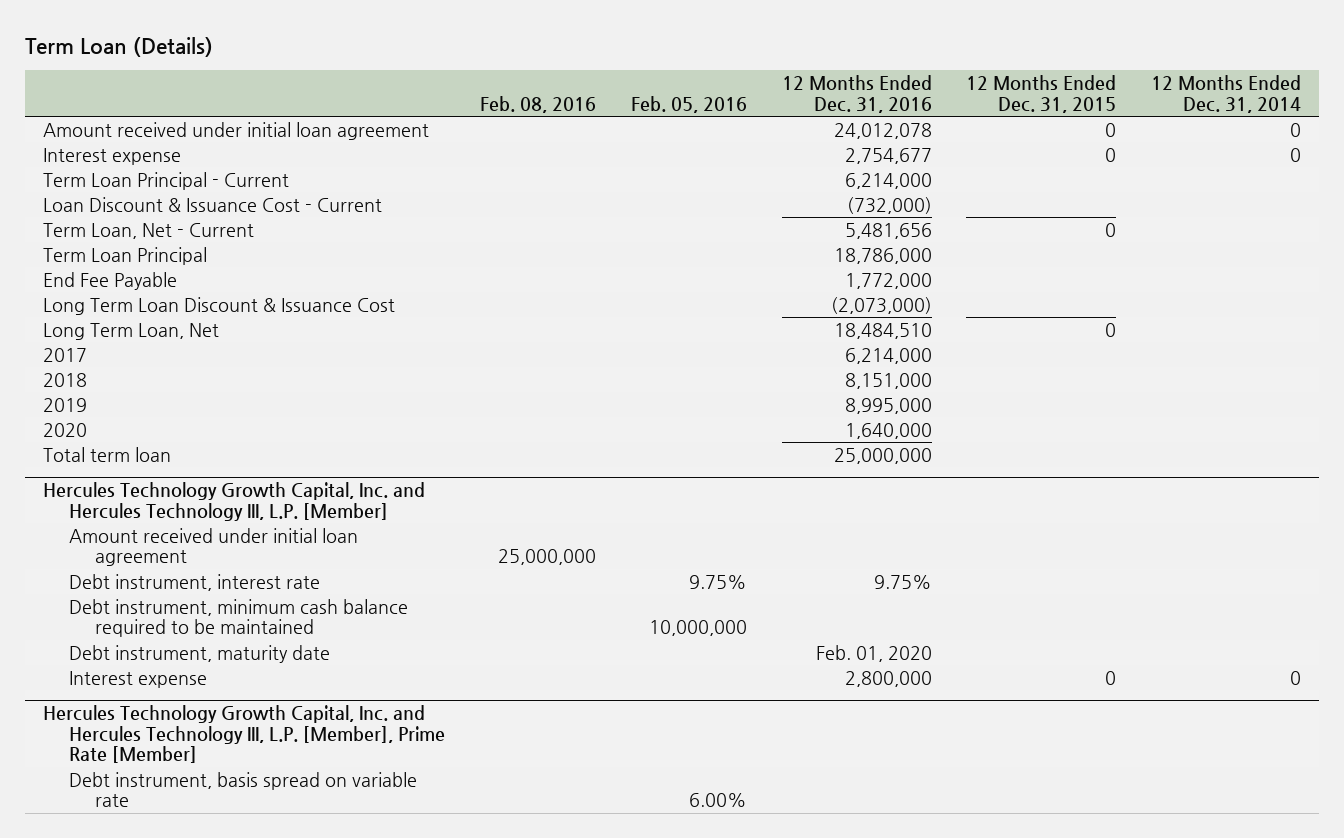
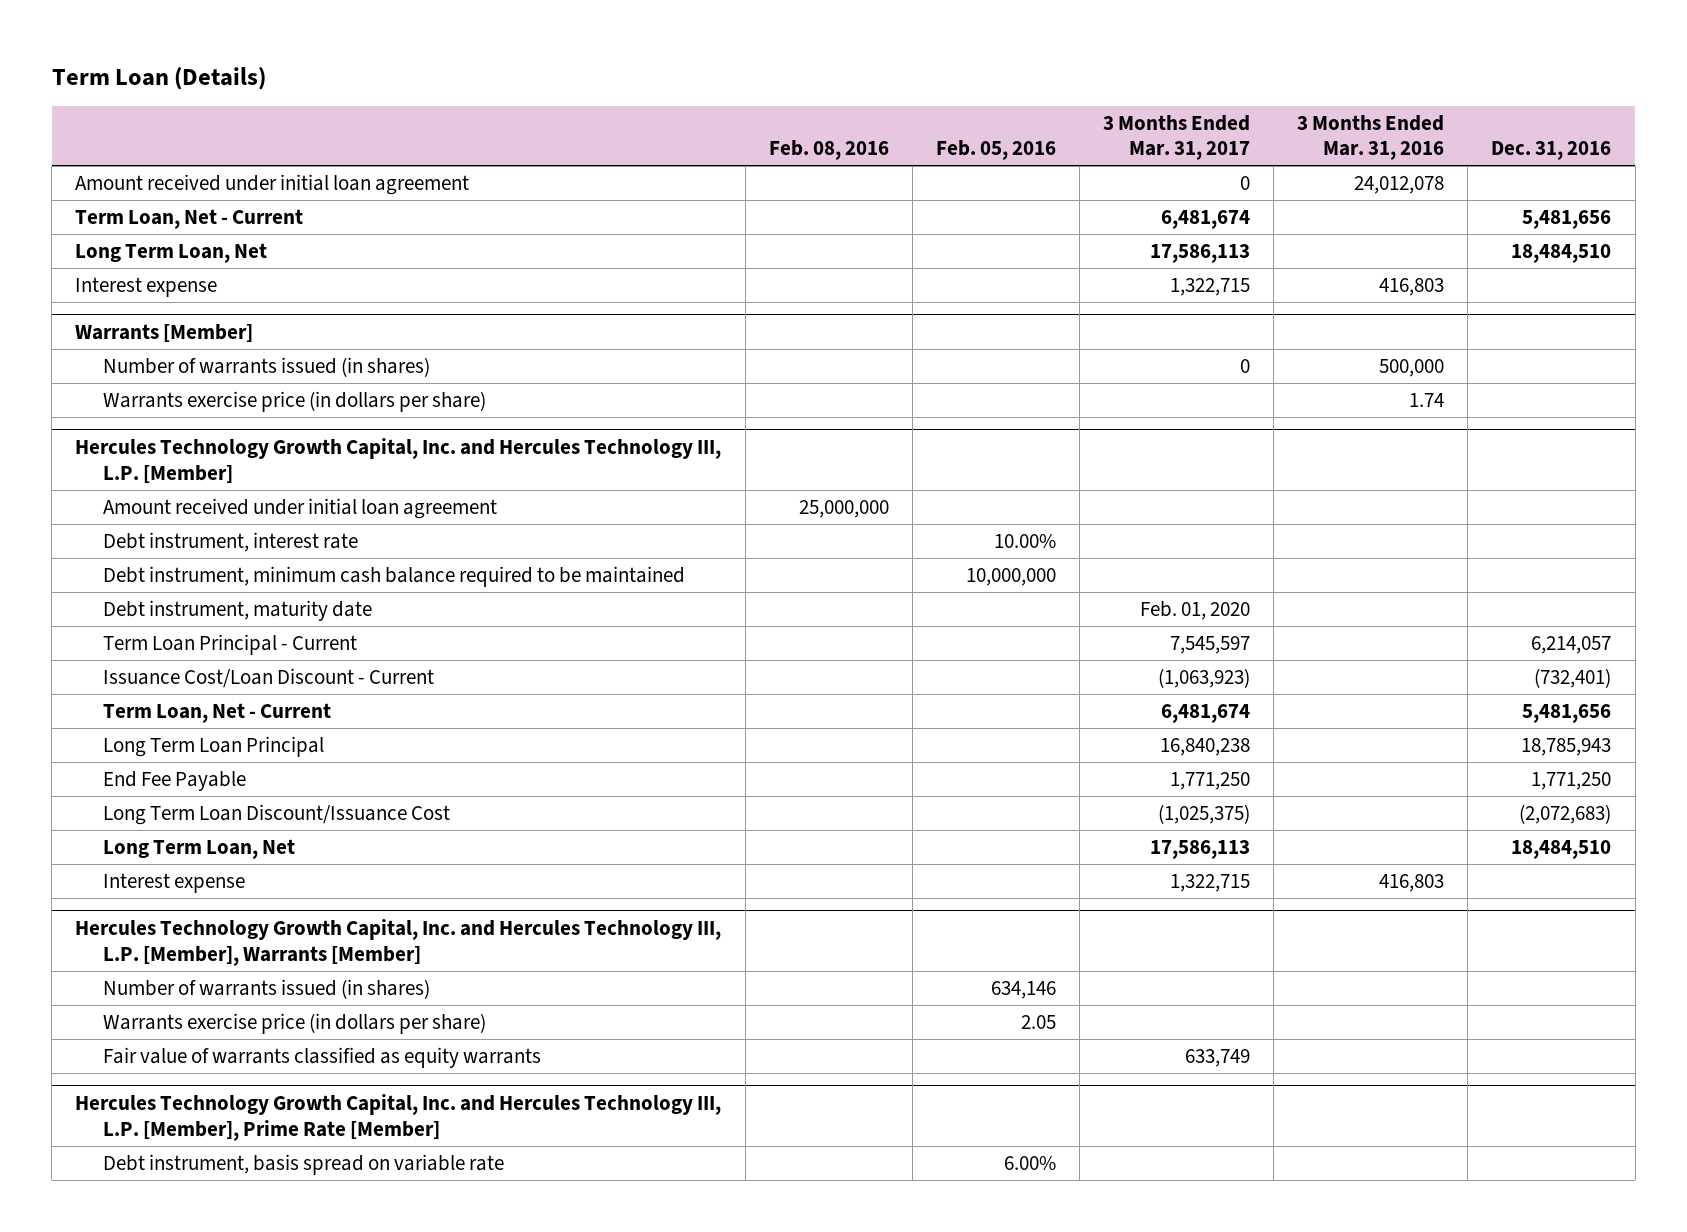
- | Feb. 08, 2016 | Feb. 05, 2016 | 12 Months Ended Dec. 31, 2016 | 12 Months Ended Dec. 31, 2015 | 12 Months Ended Dec. 31, 2014
+ | Feb. 08, 2016 | Feb. 05, 2016 | 3 Months Ended Mar. 31, 2017 | 3 Months Ended Mar. 31, 2016 | Dec. 31, 2016
- Term Loan Principal - Current | | | 6,214,000 | |
- Loan Discount & Issuance Cost - Current | | | (732,000) | |
- Term Loan Principal | | | 18,786,000 | |
- End Fee Payable | | | 1,772,000 | |
- Long Term Loan Discount & Issuance Cost | | | (2,073,000) | |
- 2017 | | | 6,214,000 | |
- 2018 | | | 8,151,000 | |
- 2019 | | | 8,995,000 | |
- 2020 | | | 1,640,000 | |
- Total term loan | | | 25,000,000 | |
moved down: Interest expense | | | 1,322,715 | 416,803 |
+ Warrants [Member]
+ Number of warrants issued (in shares) | | | 0 | 500,000 |
+ Warrants exercise price (in dollars per share) | | | | 1.74 |
@ Hercules Technology Growth Capital, Inc. and Hercules Technology III, L.P. [Member]
- Debt instrument, interest rate | | 9.75% | 9.75% | |
+ Debt instrument, interest rate | | 10.00% | | |
+ Term Loan Principal - Current | | | 7,545,597 | | 6,214,057
+ Issuance Cost/Loan Discount - Current | | | (1,063,923) | | (732,401)
+ Term Loan, Net - Current | | | 6,481,674 | | 5,481,656
+ Long Term Loan Principal | | | 16,840,238 | | 18,785,943
+ End Fee Payable | | | 1,771,250 | | 1,771,250
+ Long Term Loan Discount/Issuance Cost | | | (1,025,375) | | (2,072,683)
+ Long Term Loan, Net | | | 17,586,113 | | 18,484,510
+ Hercules Technology Growth Capital, Inc. and Hercules Technology III, L.P. [Member], Warrants [Member]
+ Number of warrants issued (in shares) | | 634,146 | | |
+ Warrants exercise price (in dollars per share) | | 2.05 | | |
+ Fair value of warrants classified as equity warrants | | | 633,749 | |

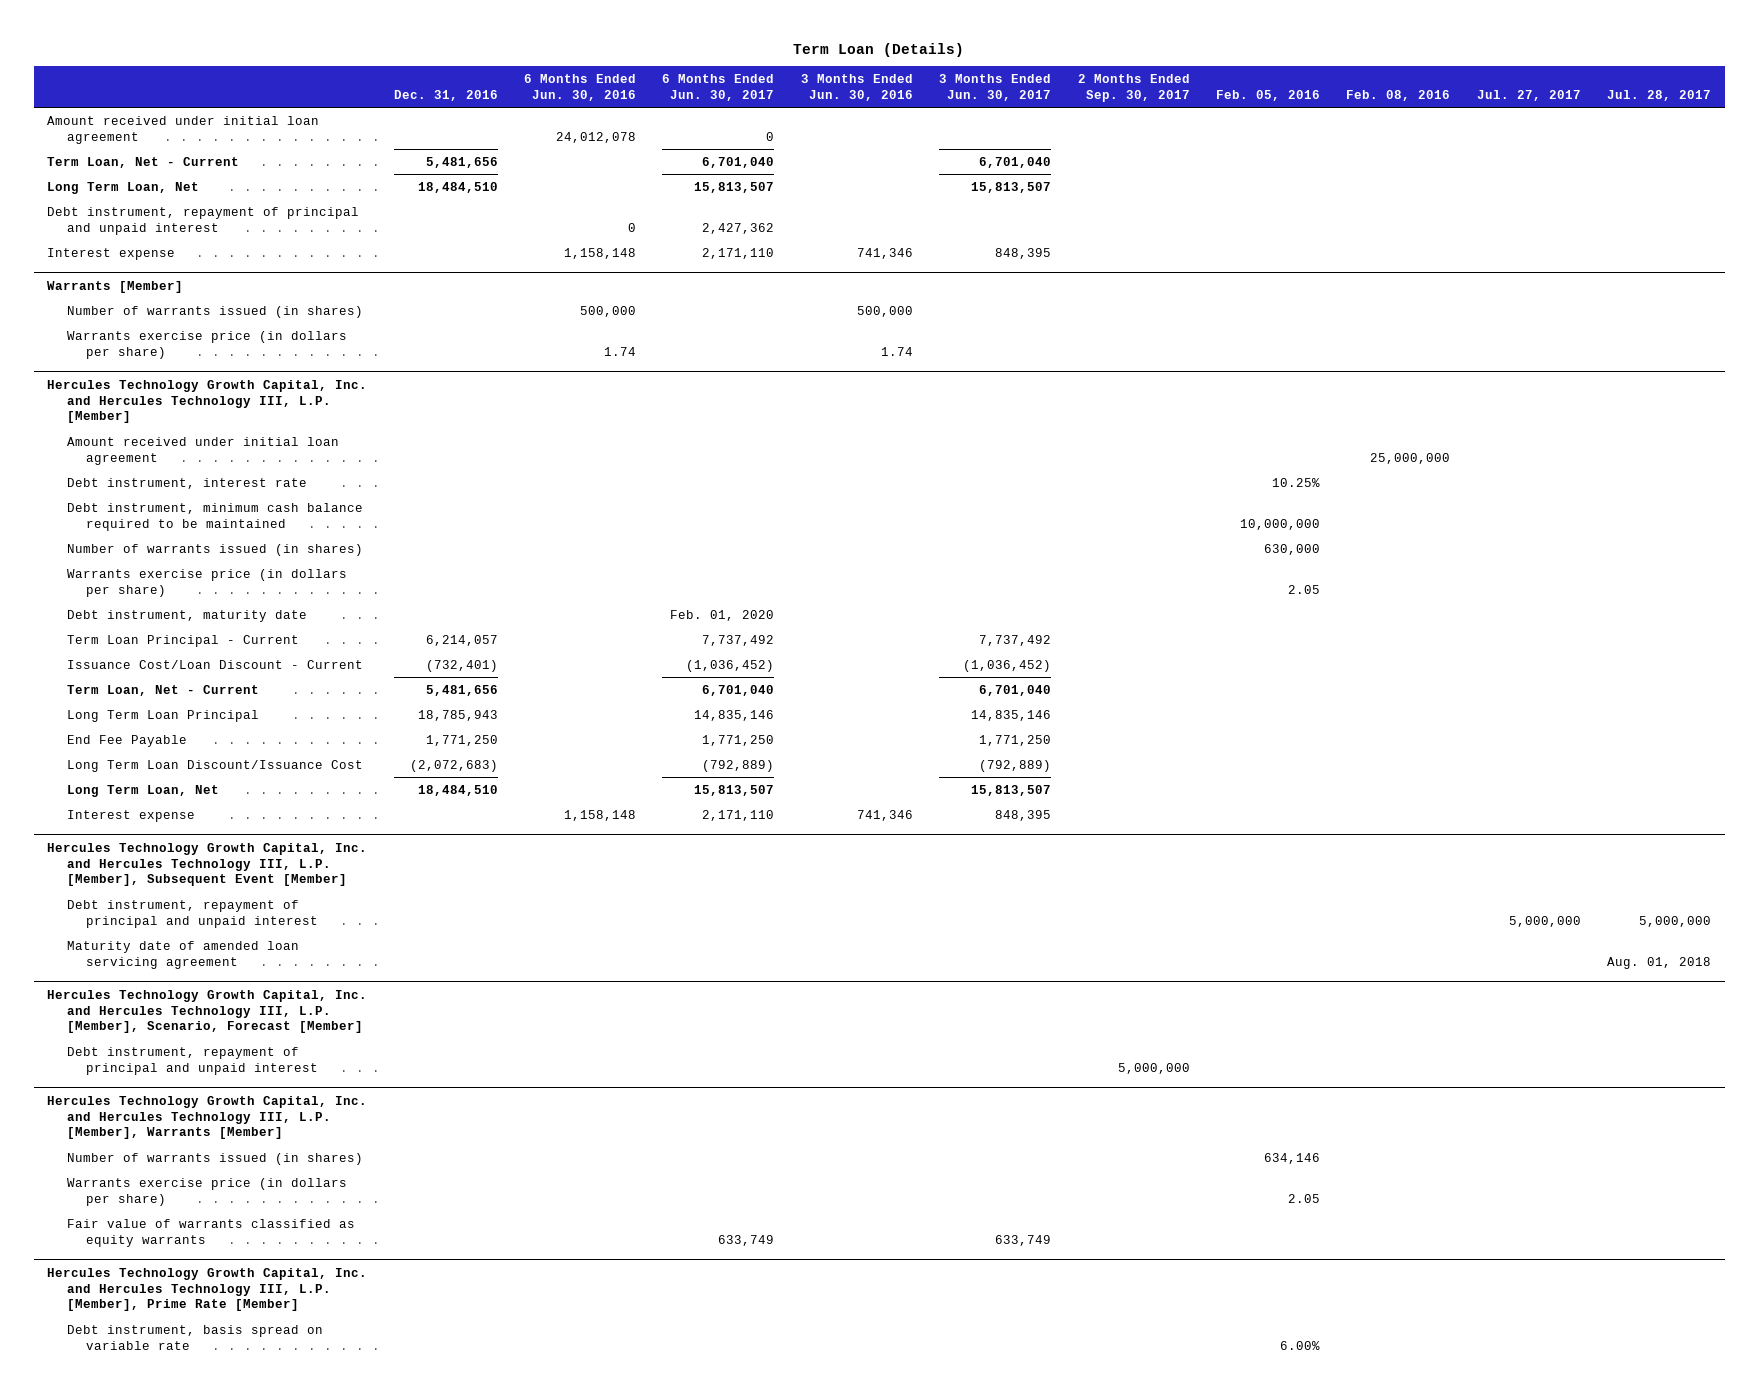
- | Feb. 08, 2016 | Feb. 05, 2016 | 3 Months Ended Mar. 31, 2017 | 3 Months Ended Mar. 31, 2016 | Dec. 31, 2016
+ | Dec. 31, 2016 | 6 Months Ended Jun. 30, 2016 | 6 Months Ended Jun. 30, 2017 | 3 Months Ended Jun. 30, 2016 | 3 Months Ended Jun. 30, 2017 | 2 Months Ended Sep. 30, 2017 | Feb. 05, 2016 | Feb. 08, 2016 | Jul. 27, 2017 | Jul. 28, 2017
+ Debt instrument, repayment of principal and unpaid interest | | 0 | 2,427,362 | | | | | | |
@ Hercules Technology Growth Capital, Inc. and Hercules Technology III, L.P. [Member]
- Debt instrument, interest rate | | 10.00% | | |
+ Debt instrument, interest rate | | | | | | | 10.25% | | |
+ Number of warrants issued (in shares) | | | | | | | 630,000 | | |
+ Warrants exercise price (in dollars per share) | | | | | | | 2.05 | | |
+ Hercules Technology Growth Capital, Inc. and Hercules Technology III, L.P. [Member], Subsequent Event [Member]
+ Debt instrument, repayment of principal and unpaid interest | | | | | | | | | 5,000,000 | 5,000,000
+ Maturity date of amended loan servicing agreement | | | | | | | | | | Aug. 01, 2018
+ Hercules Technology Growth Capital, Inc. and Hercules Technology III, L.P. [Member], Scenario, Forecast [Member]
+ Debt instrument, repayment of principal and unpaid interest | | | | | | 5,000,000 | | | |

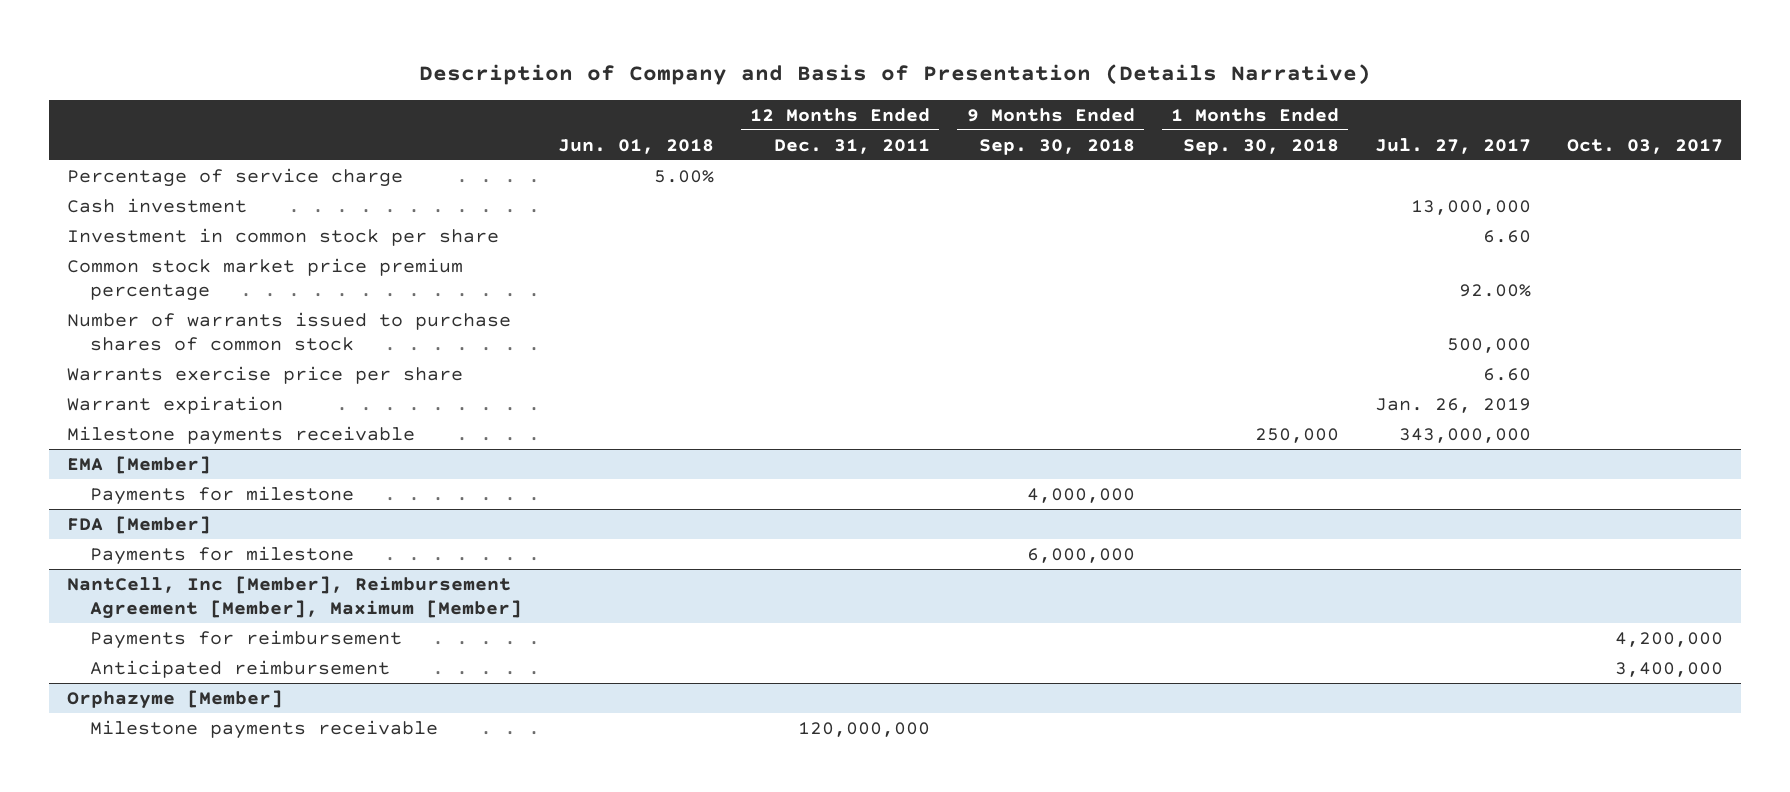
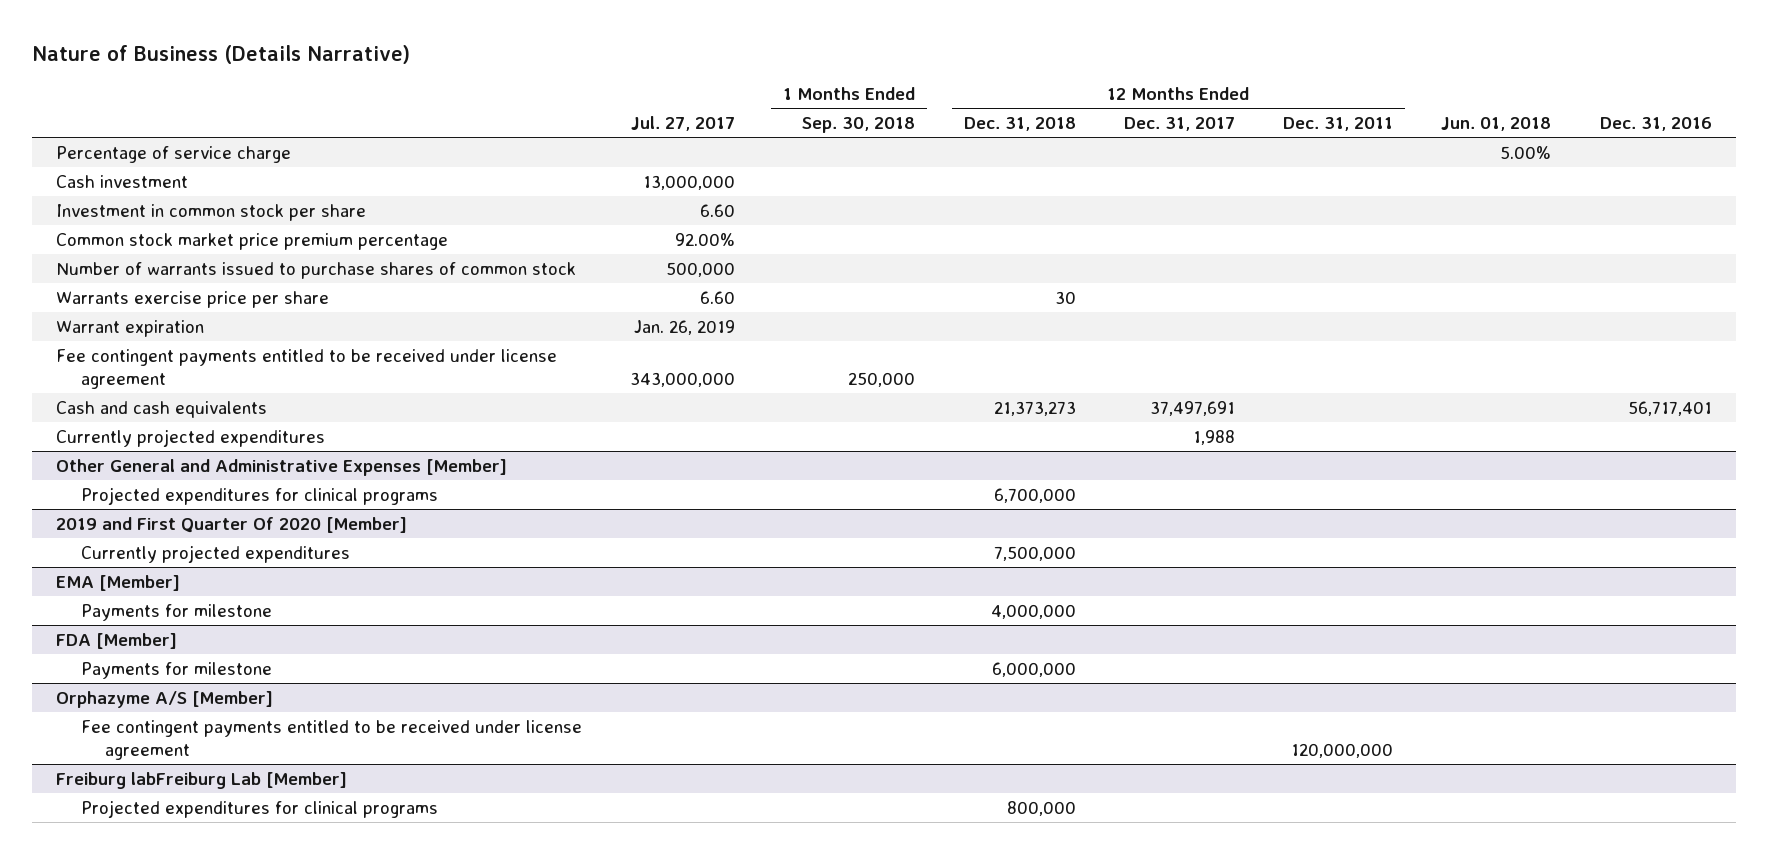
- Description of Company and Basis of Presentation (Details Narrative)
+ Nature of Business (Details Narrative)
- | Jun. 01, 2018 | 12 Months Ended Dec. 31, 2011 | 9 Months Ended Sep. 30, 2018 | 1 Months Ended Sep. 30, 2018 | Jul. 27, 2017 | Oct. 03, 2017
+ | Jul. 27, 2017 | 1 Months Ended Sep. 30, 2018 | 12 Months Ended Dec. 31, 2018 | 12 Months Ended Dec. 31, 2017 | 12 Months Ended Dec. 31, 2011 | Jun. 01, 2018 | Dec. 31, 2016
- Milestone payments receivable | | | | 250,000 | 343,000,000 |
+ Fee contingent payments entitled to be received under license agreement | 343,000,000 | 250,000 | | | | |
+ Cash and cash equivalents | | | 21,373,273 | 37,497,691 | | | 56,717,401
+ Currently projected expenditures | | | | 1,988 | | |
+ Other General and Administrative Expenses [Member]
+ Projected expenditures for clinical programs | | | 6,700,000 | | | |
+ 2019 and First Quarter Of 2020 [Member]
+ Currently projected expenditures | | | 7,500,000 | | | |
- NantCell, Inc [Member], Reimbursement Agreement [Member], Maximum [Member]
- Payments for reimbursement | | | | | | 4,200,000
- Anticipated reimbursement | | | | | | 3,400,000
- Orphazyme [Member]
- Milestone payments receivable | | 120,000,000 | | | |
+ Orphazyme A/S [Member]
+ Fee contingent payments entitled to be received under license agreement | | | | | 120,000,000 | |
+ Freiburg labFreiburg Lab [Member]
+ Projected expenditures for clinical programs | | | 800,000 | | | |

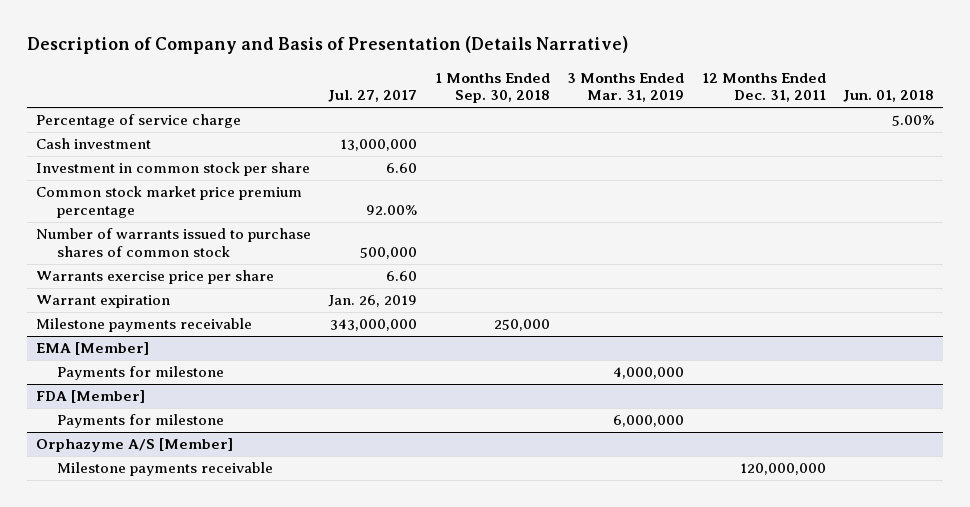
- Nature of Business (Details Narrative)
+ Description of Company and Basis of Presentation (Details Narrative)
- | Jul. 27, 2017 | 1 Months Ended Sep. 30, 2018 | 12 Months Ended Dec. 31, 2018 | 12 Months Ended Dec. 31, 2017 | 12 Months Ended Dec. 31, 2011 | Jun. 01, 2018 | Dec. 31, 2016
+ | Jul. 27, 2017 | 1 Months Ended Sep. 30, 2018 | 3 Months Ended Mar. 31, 2019 | 12 Months Ended Dec. 31, 2011 | Jun. 01, 2018
- Fee contingent payments entitled to be received under license agreement | 343,000,000 | 250,000 | | | | |
- Cash and cash equivalents | | | 21,373,273 | 37,497,691 | | | 56,717,401
- Currently projected expenditures | | | | 1,988 | | |
- Other General and Administrative Expenses [Member]
- Projected expenditures for clinical programs | | | 6,700,000 | | | |
- 2019 and First Quarter Of 2020 [Member]
- Currently projected expenditures | | | 7,500,000 | | | |
+ Milestone payments receivable | 343,000,000 | 250,000 | | |
@ Orphazyme A/S [Member]
- Fee contingent payments entitled to be received under license agreement | | | | | 120,000,000 | |
- Freiburg labFreiburg Lab [Member]
- Projected expenditures for clinical programs | | | 800,000 | | | |
@ Orphazyme A/S [Member]
+ Milestone payments receivable | | | | 120,000,000 |

